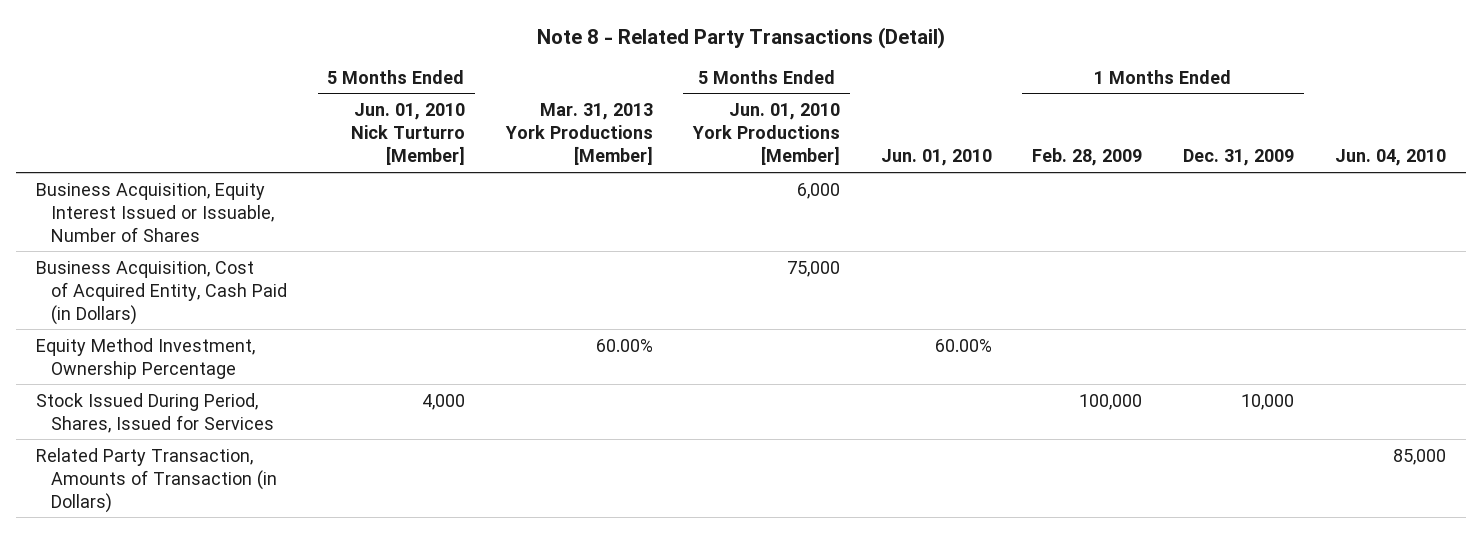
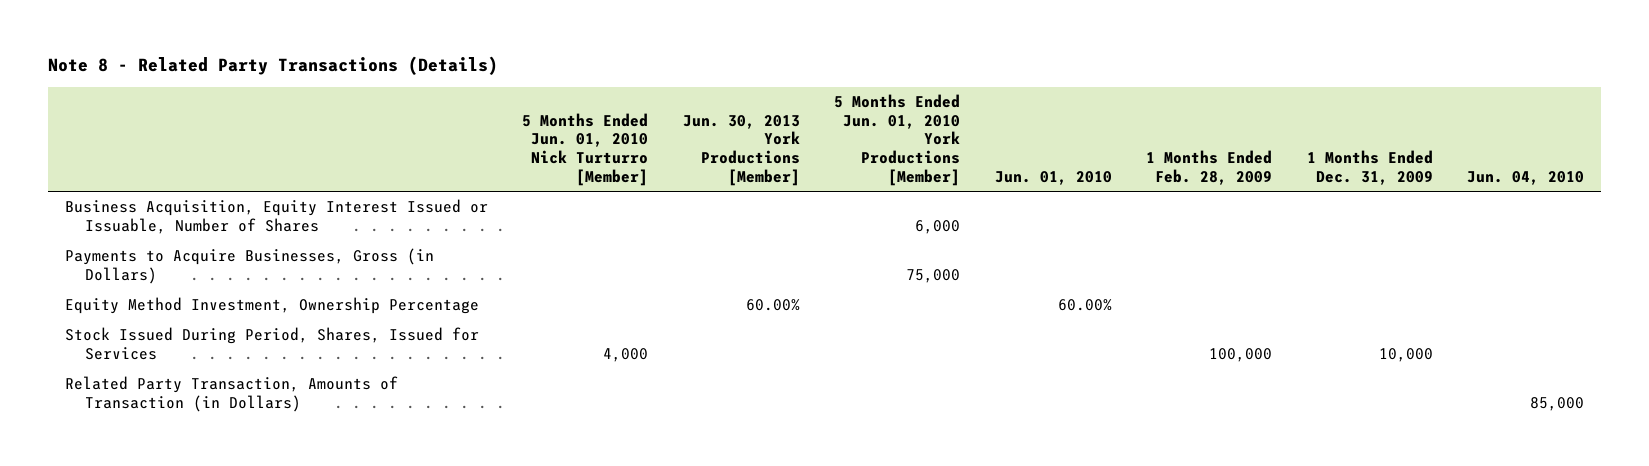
- Note 8 - Related Party Transactions (Detail)
+ Note 8 - Related Party Transactions (Details)
- | 5 Months Ended Jun. 01, 2010 Nick Turturro [Member] | Mar. 31, 2013 York Productions [Member] | 5 Months Ended Jun. 01, 2010 York Productions [Member] | Jun. 01, 2010 | 1 Months Ended Feb. 28, 2009 | 1 Months Ended Dec. 31, 2009 | Jun. 04, 2010
+ | 5 Months Ended Jun. 01, 2010 Nick Turturro [Member] | Jun. 30, 2013 York Productions [Member] | 5 Months Ended Jun. 01, 2010 York Productions [Member] | Jun. 01, 2010 | 1 Months Ended Feb. 28, 2009 | 1 Months Ended Dec. 31, 2009 | Jun. 04, 2010
- Business Acquisition, Cost of Acquired Entity, Cash Paid (in Dollars) | | | 75,000 | | | |
+ Payments to Acquire Businesses, Gross (in Dollars) | | | 75,000 | | | |

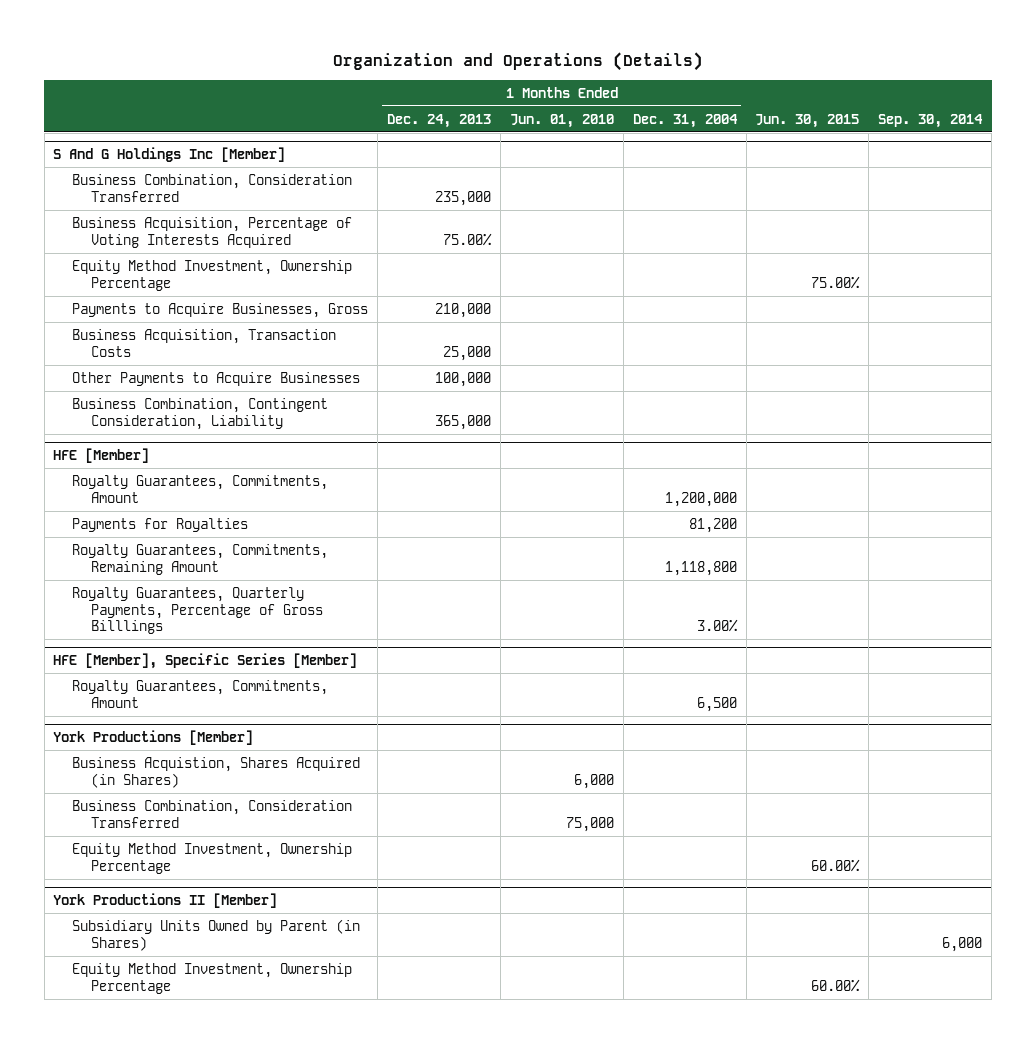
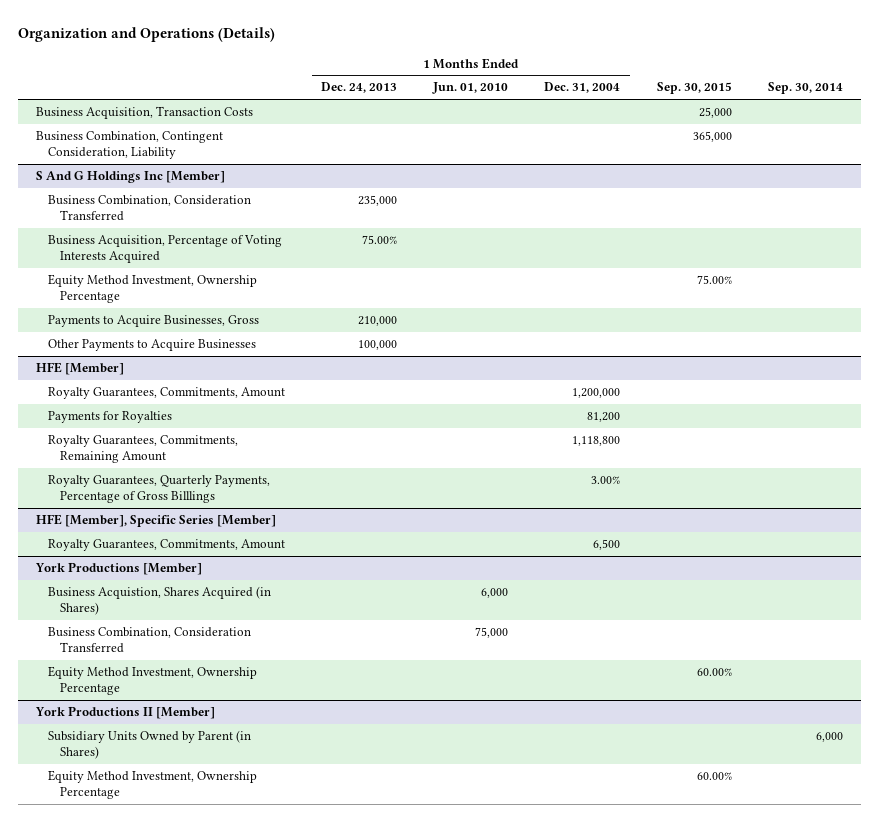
- | 1 Months Ended Dec. 24, 2013 | 1 Months Ended Jun. 01, 2010 | 1 Months Ended Dec. 31, 2004 | Jun. 30, 2015 | Sep. 30, 2014
+ | 1 Months Ended Dec. 24, 2013 | 1 Months Ended Jun. 01, 2010 | 1 Months Ended Dec. 31, 2004 | Sep. 30, 2015 | Sep. 30, 2014
+ Business Acquisition, Transaction Costs | | | | 25,000 |
+ Business Combination, Contingent Consideration, Liability | | | | 365,000 |
@ S And G Holdings Inc [Member]
- Business Acquisition, Transaction Costs | 25,000 | | | |
- Business Combination, Contingent Consideration, Liability | 365,000 | | | |

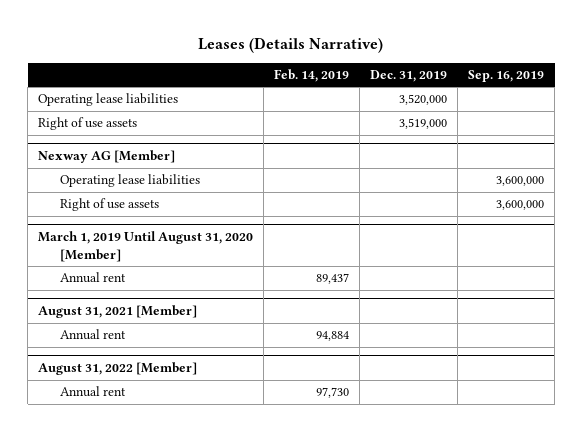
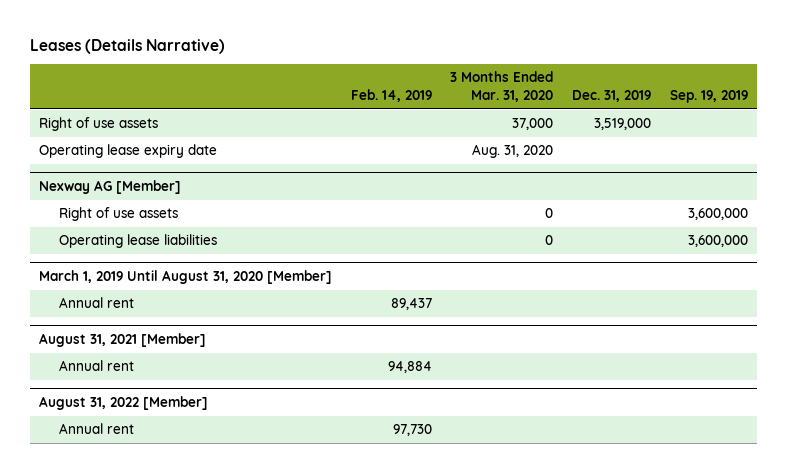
- | Feb. 14, 2019 | Dec. 31, 2019 | Sep. 16, 2019
+ | Feb. 14, 2019 | 3 Months Ended Mar. 31, 2020 | Dec. 31, 2019 | Sep. 19, 2019
- Operating lease liabilities | | 3,520,000 |
+ Operating lease expiry date | | Aug. 31, 2020 | |
@ Nexway AG [Member]
moved down: Operating lease liabilities | | 0 | | 3,600,000

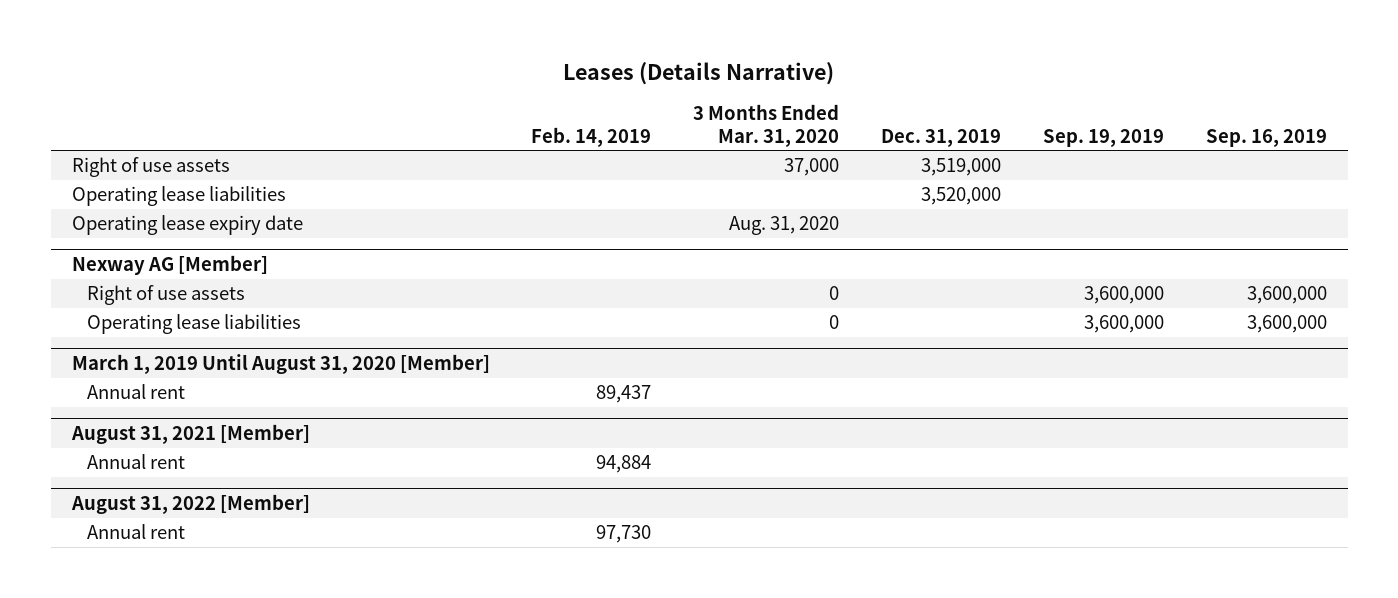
- | Feb. 14, 2019 | 3 Months Ended Mar. 31, 2020 | Dec. 31, 2019 | Sep. 19, 2019
+ | Feb. 14, 2019 | 3 Months Ended Mar. 31, 2020 | Dec. 31, 2019 | Sep. 19, 2019 | Sep. 16, 2019
+ Operating lease liabilities | | | 3,520,000 | |

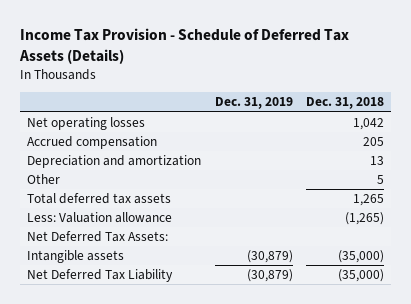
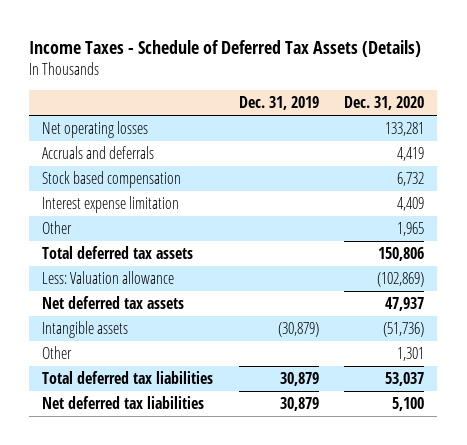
- Income Tax Provision - Schedule of Deferred Tax Assets (Details)
+ Income Taxes - Schedule of Deferred Tax Assets (Details)
- | Dec. 31, 2019 | Dec. 31, 2018
+ | Dec. 31, 2019 | Dec. 31, 2020
- Accrued compensation | | 205
- Depreciation and amortization | | 13
+ Accruals and deferrals | | 4,419
+ Stock based compensation | | 6,732
+ Interest expense limitation | | 4,409
- Net Deferred Tax Assets:
+ Net deferred tax assets | | 47,937
- Net Deferred Tax Liability | (30,879) | (35,000)
+ Other | | 1,301
+ Total deferred tax liabilities | 30,879 | 53,037
+ Net deferred tax liabilities | 30,879 | 5,100

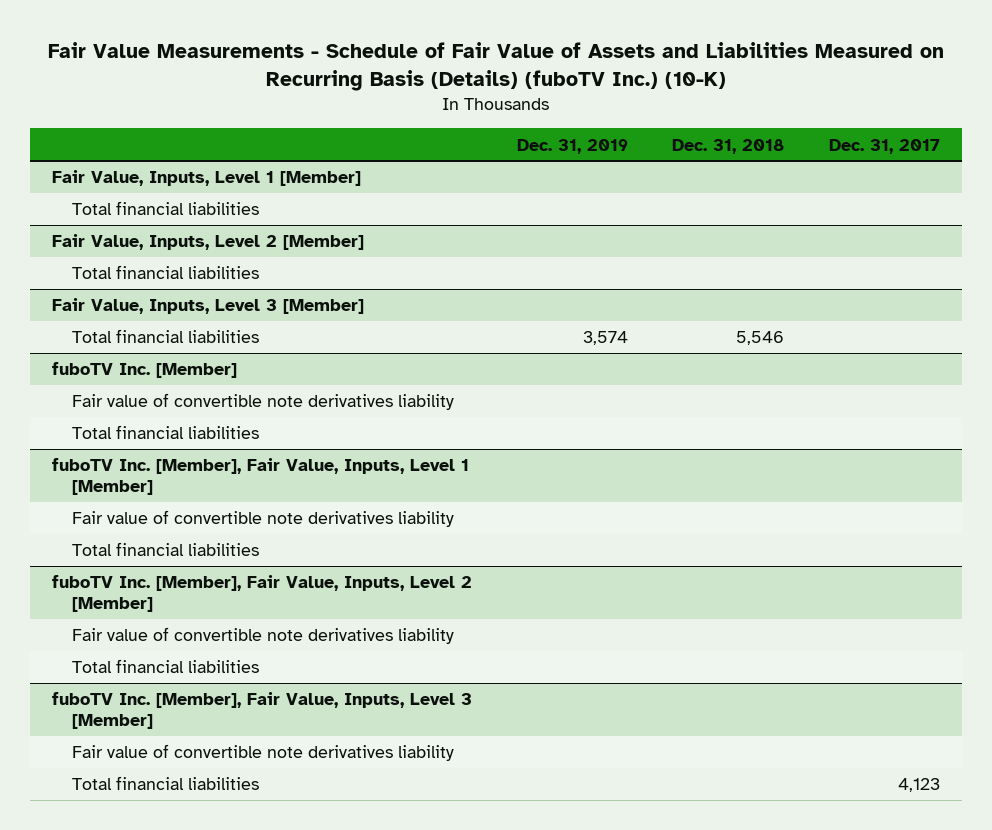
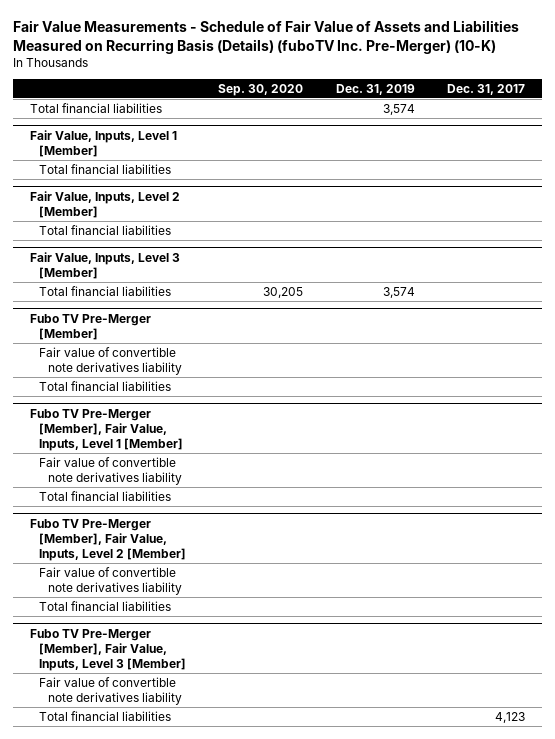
- Fair Value Measurements - Schedule of Fair Value of Assets and Liabilities Measured on Recurring Basis (Details) (fuboTV Inc.) (10-K)
+ Fair Value Measurements - Schedule of Fair Value of Assets and Liabilities Measured on Recurring Basis (Details) (fuboTV Inc. Pre-Merger) (10-K)
- | Dec. 31, 2019 | Dec. 31, 2018 | Dec. 31, 2017
+ | Sep. 30, 2020 | Dec. 31, 2019 | Dec. 31, 2017
+ Total financial liabilities | | 3,574 |
- fuboTV Inc. [Member]
- Fair value of convertible note derivatives liability
- Total financial liabilities
- fuboTV Inc. [Member], Fair Value, Inputs, Level 1 [Member]
- Fair value of convertible note derivatives liability
- Total financial liabilities
- fuboTV Inc. [Member], Fair Value, Inputs, Level 2 [Member]
- Fair value of convertible note derivatives liability
- Total financial liabilities
- fuboTV Inc. [Member], Fair Value, Inputs, Level 3 [Member]
+ Fubo TV Pre-Merger [Member]
+ Fair value of convertible note derivatives liability
+ Total financial liabilities
+ Fubo TV Pre-Merger [Member], Fair Value, Inputs, Level 1 [Member]
+ Fair value of convertible note derivatives liability
+ Total financial liabilities
+ Fubo TV Pre-Merger [Member], Fair Value, Inputs, Level 2 [Member]
+ Fair value of convertible note derivatives liability
+ Total financial liabilities
+ Fubo TV Pre-Merger [Member], Fair Value, Inputs, Level 3 [Member]

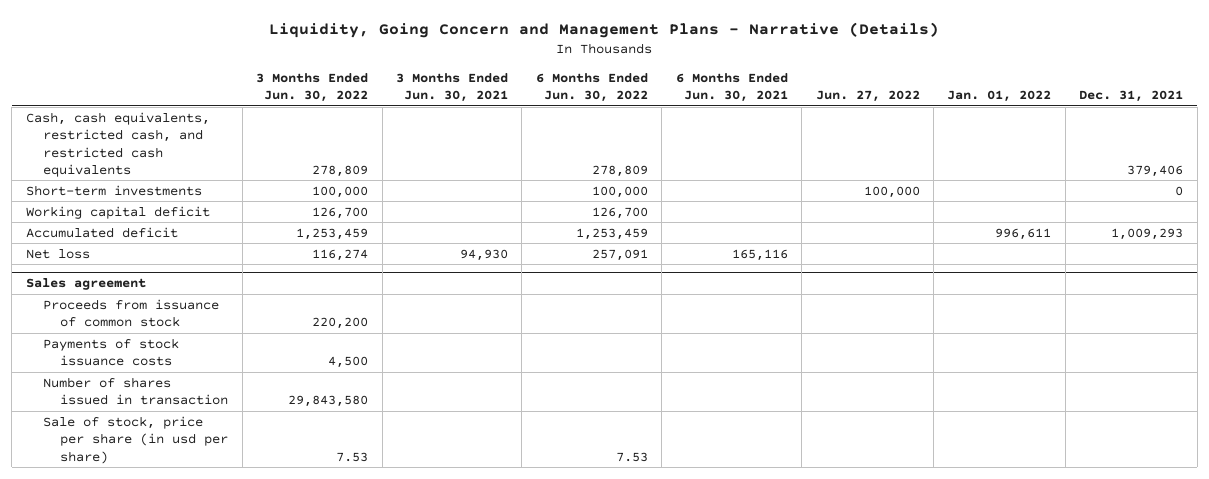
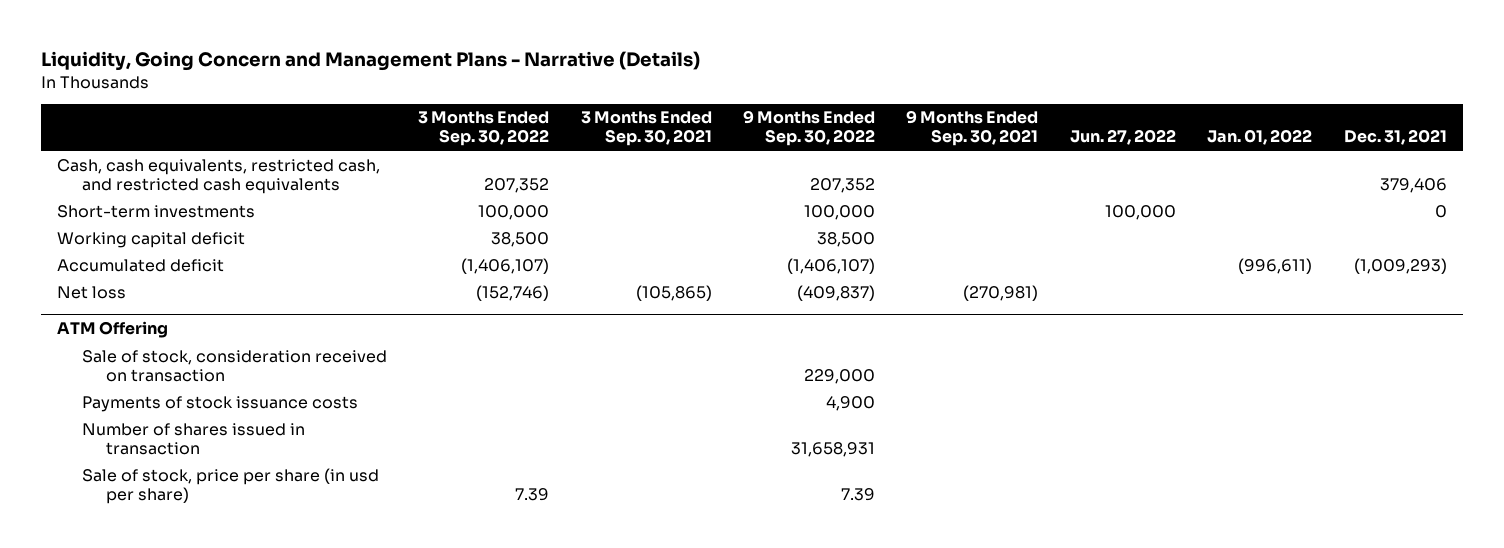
- | 3 Months Ended Jun. 30, 2022 | 3 Months Ended Jun. 30, 2021 | 6 Months Ended Jun. 30, 2022 | 6 Months Ended Jun. 30, 2021 | Jun. 27, 2022 | Jan. 01, 2022 | Dec. 31, 2021
+ | 3 Months Ended Sep. 30, 2022 | 3 Months Ended Sep. 30, 2021 | 9 Months Ended Sep. 30, 2022 | 9 Months Ended Sep. 30, 2021 | Jun. 27, 2022 | Jan. 01, 2022 | Dec. 31, 2021
- Accumulated deficit | 1,253,459 | | 1,253,459 | | | 996,611 | 1,009,293
+ Accumulated deficit | (1,406,107) | | (1,406,107) | | | (996,611) | (1,009,293)
- Sales agreement
- Proceeds from issuance of common stock | 220,200 | | | | | |
- Payments of stock issuance costs | 4,500 | | | | | |
- Number of shares issued in transaction | 29,843,580 | | | | | |
- Sale of stock, price per share (in usd per share) | 7.53 | | 7.53 | | | |
+ ATM Offering
+ Sale of stock, consideration received on transaction | | | 229,000 | | | |
+ Payments of stock issuance costs | | | 4,900 | | | |
+ Number of shares issued in transaction | | | 31,658,931 | | | |
+ Sale of stock, price per share (in usd per share) | 7.39 | | 7.39 | | | |

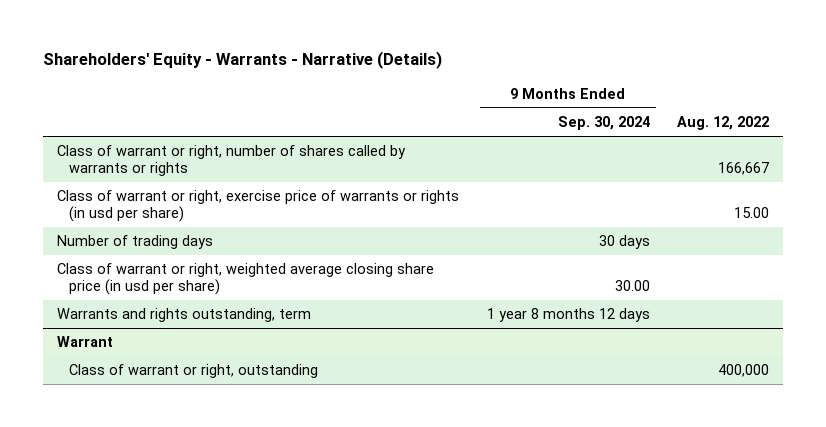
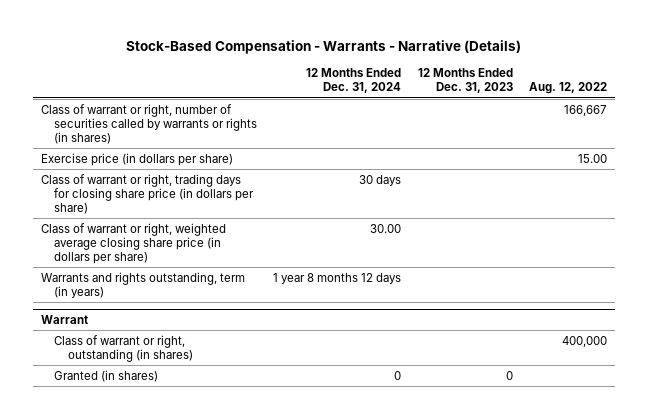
- Shareholders' Equity - Warrants - Narrative (Details)
+ Stock-Based Compensation - Warrants - Narrative (Details)
- | 9 Months Ended Sep. 30, 2024 | Aug. 12, 2022
+ | 12 Months Ended Dec. 31, 2024 | 12 Months Ended Dec. 31, 2023 | Aug. 12, 2022
- Class of warrant or right, number of shares called by warrants or rights | | 166,667
- Class of warrant or right, exercise price of warrants or rights (in usd per share) | | 15.00
- Number of trading days | 30 days |
- Class of warrant or right, weighted average closing share price (in usd per share) | 30.00 |
- Warrants and rights outstanding, term | 1 year 8 months 12 days |
+ Class of warrant or right, number of securities called by warrants or rights (in shares) | | | 166,667
+ Exercise price (in dollars per share) | | | 15.00
+ Class of warrant or right, trading days for closing share price (in dollars per share) | 30 days | |
+ Class of warrant or right, weighted average closing share price (in dollars per share) | 30.00 | |
+ Warrants and rights outstanding, term (in years) | 1 year 8 months 12 days | |
@ Warrant
- Class of warrant or right, outstanding | | 400,000
+ Class of warrant or right, outstanding (in shares) | | | 400,000
+ Granted (in shares) | 0 | 0 |

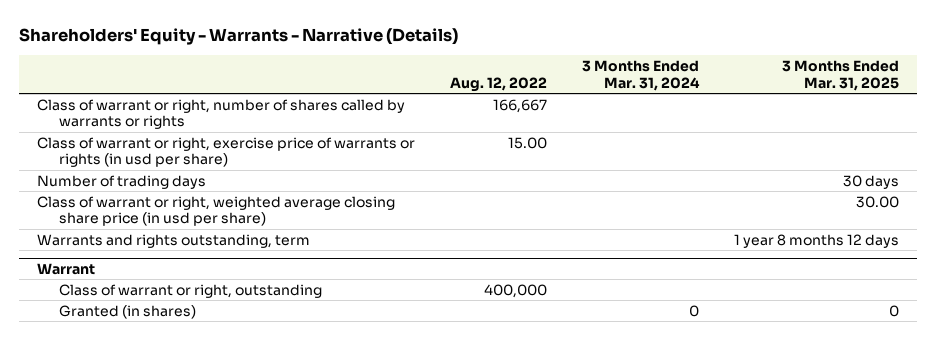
- Stock-Based Compensation - Warrants - Narrative (Details)
+ Shareholders' Equity - Warrants - Narrative (Details)
- | 12 Months Ended Dec. 31, 2024 | 12 Months Ended Dec. 31, 2023 | Aug. 12, 2022
+ | Aug. 12, 2022 | 3 Months Ended Mar. 31, 2024 | 3 Months Ended Mar. 31, 2025
- Class of warrant or right, number of securities called by warrants or rights (in shares) | | | 166,667
- Exercise price (in dollars per share) | | | 15.00
- Class of warrant or right, trading days for closing share price (in dollars per share) | 30 days | |
- Class of warrant or right, weighted average closing share price (in dollars per share) | 30.00 | |
- Warrants and rights outstanding, term (in years) | 1 year 8 months 12 days | |
+ Class of warrant or right, number of shares called by warrants or rights | 166,667 | |
+ Class of warrant or right, exercise price of warrants or rights (in usd per share) | 15.00 | |
+ Number of trading days | | | 30 days
+ Class of warrant or right, weighted average closing share price (in usd per share) | | | 30.00
+ Warrants and rights outstanding, term | | | 1 year 8 months 12 days
@ Warrant
- Class of warrant or right, outstanding (in shares) | | | 400,000
+ Class of warrant or right, outstanding | 400,000 | |

